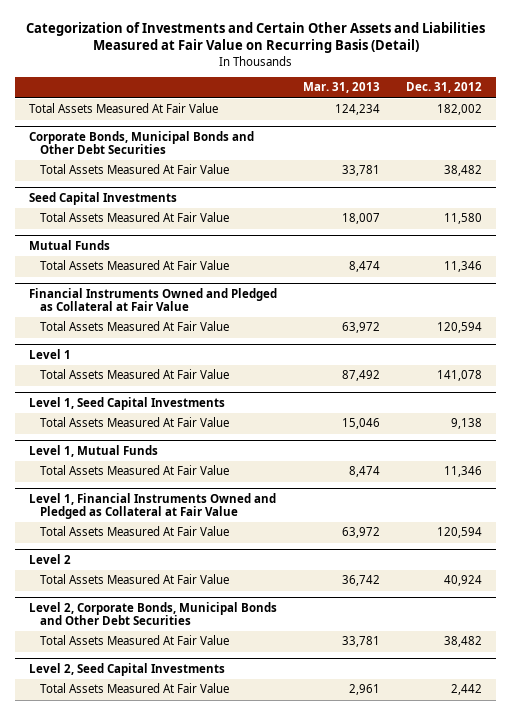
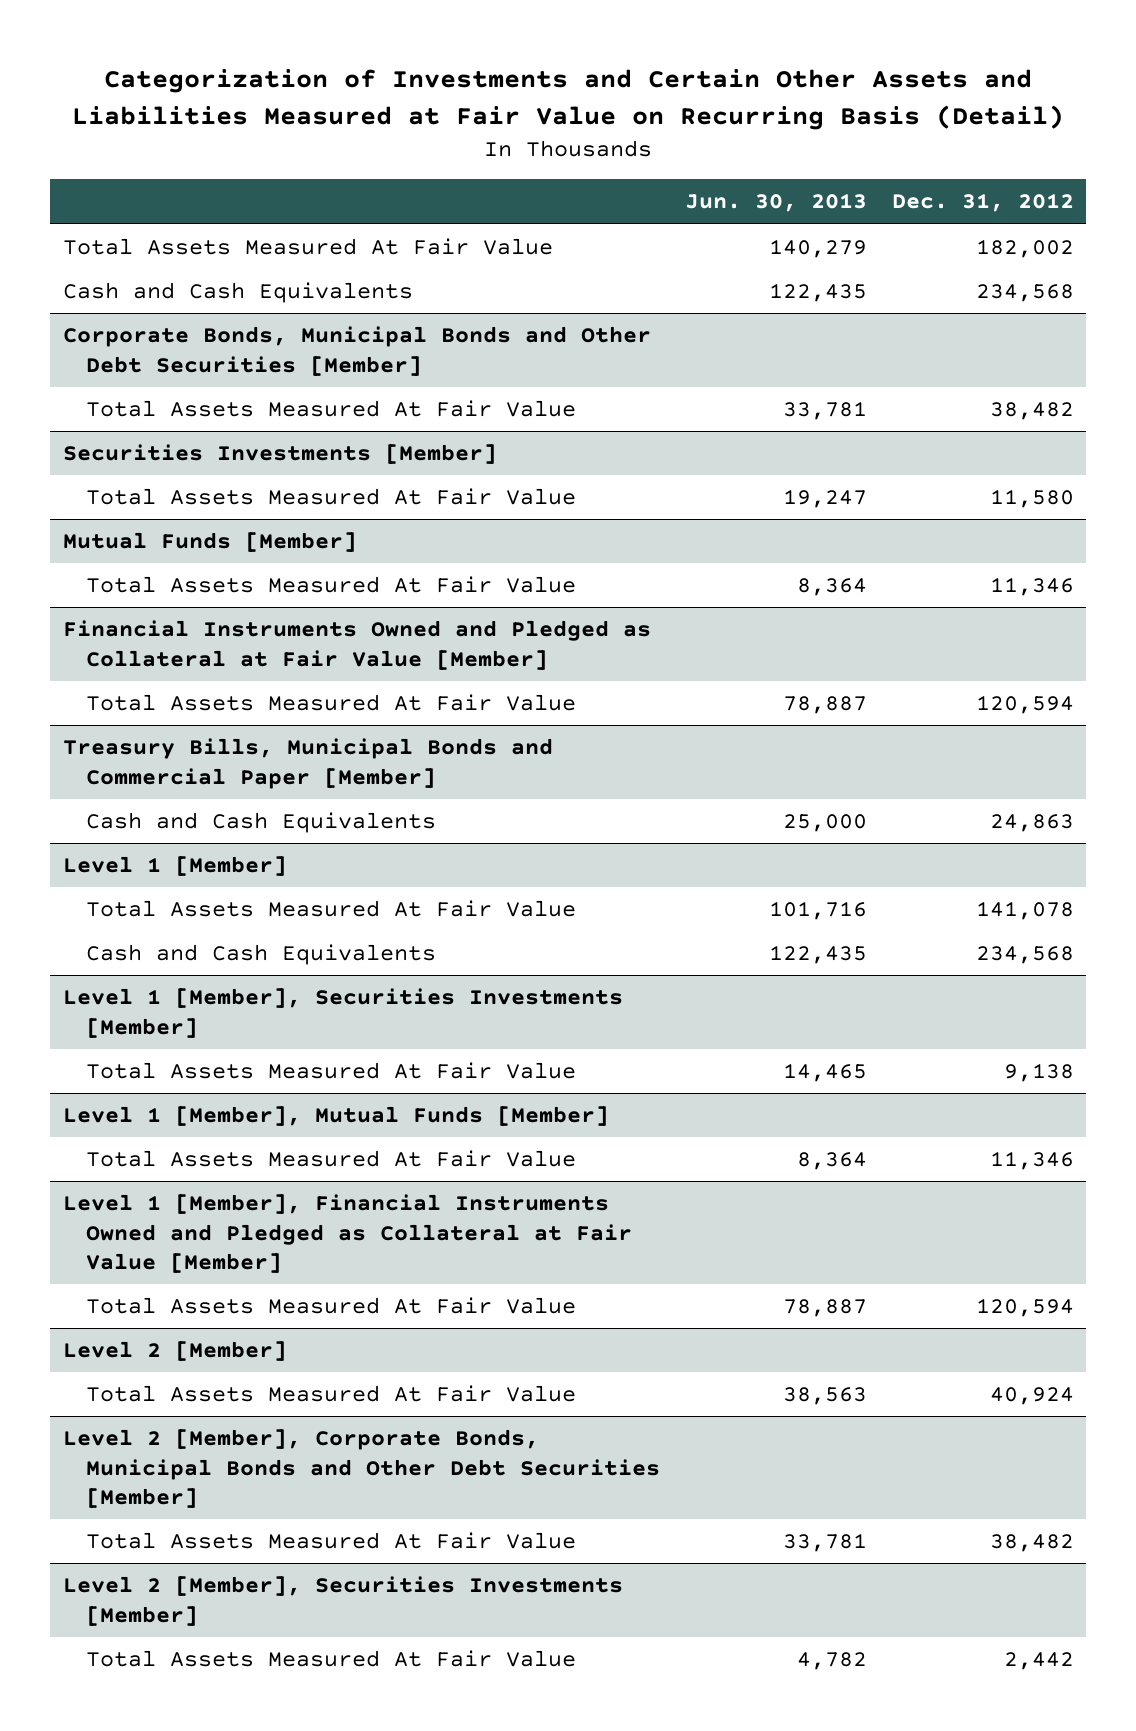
- | Mar. 31, 2013 | Dec. 31, 2012
+ | Jun. 30, 2013 | Dec. 31, 2012
- Corporate Bonds, Municipal Bonds and Other Debt Securities
+ Cash and Cash Equivalents | 122,435 | 234,568
+ Corporate Bonds, Municipal Bonds and Other Debt Securities [Member]
- Seed Capital Investments
+ Securities Investments [Member]
- Mutual Funds
+ Mutual Funds [Member]
- Financial Instruments Owned and Pledged as Collateral at Fair Value
+ Financial Instruments Owned and Pledged as Collateral at Fair Value [Member]
- Level 1
+ Treasury Bills, Municipal Bonds and Commercial Paper [Member]
+ Cash and Cash Equivalents | 25,000 | 24,863
+ Level 1 [Member]
- Level 1, Seed Capital Investments
+ Cash and Cash Equivalents | 122,435 | 234,568
+ Level 1 [Member], Securities Investments [Member]
- Level 1, Mutual Funds
+ Level 1 [Member], Mutual Funds [Member]
- Level 1, Financial Instruments Owned and Pledged as Collateral at Fair Value
+ Level 1 [Member], Financial Instruments Owned and Pledged as Collateral at Fair Value [Member]
- Level 2
+ Level 2 [Member]
- Level 2, Corporate Bonds, Municipal Bonds and Other Debt Securities
+ Level 2 [Member], Corporate Bonds, Municipal Bonds and Other Debt Securities [Member]
- Level 2, Seed Capital Investments
+ Level 2 [Member], Securities Investments [Member]

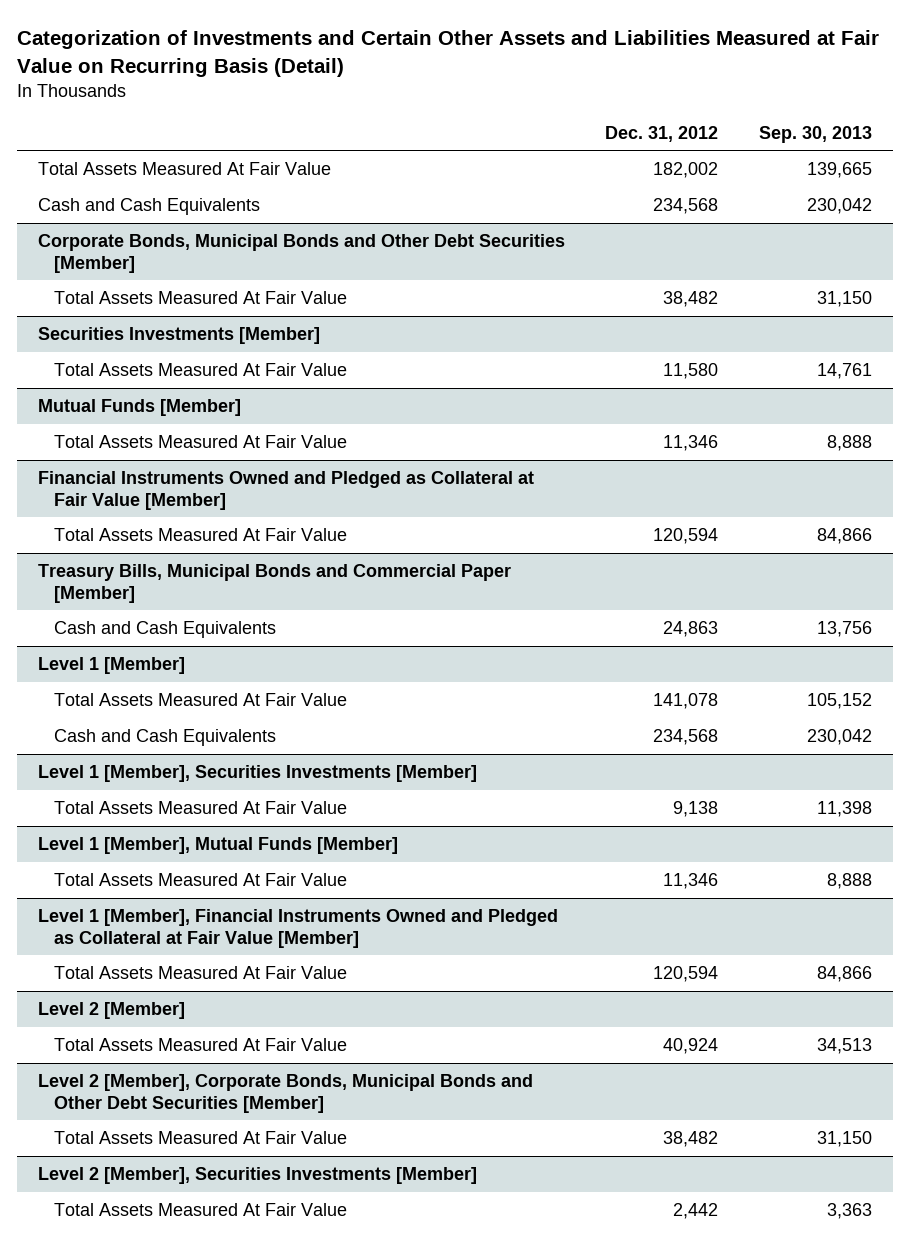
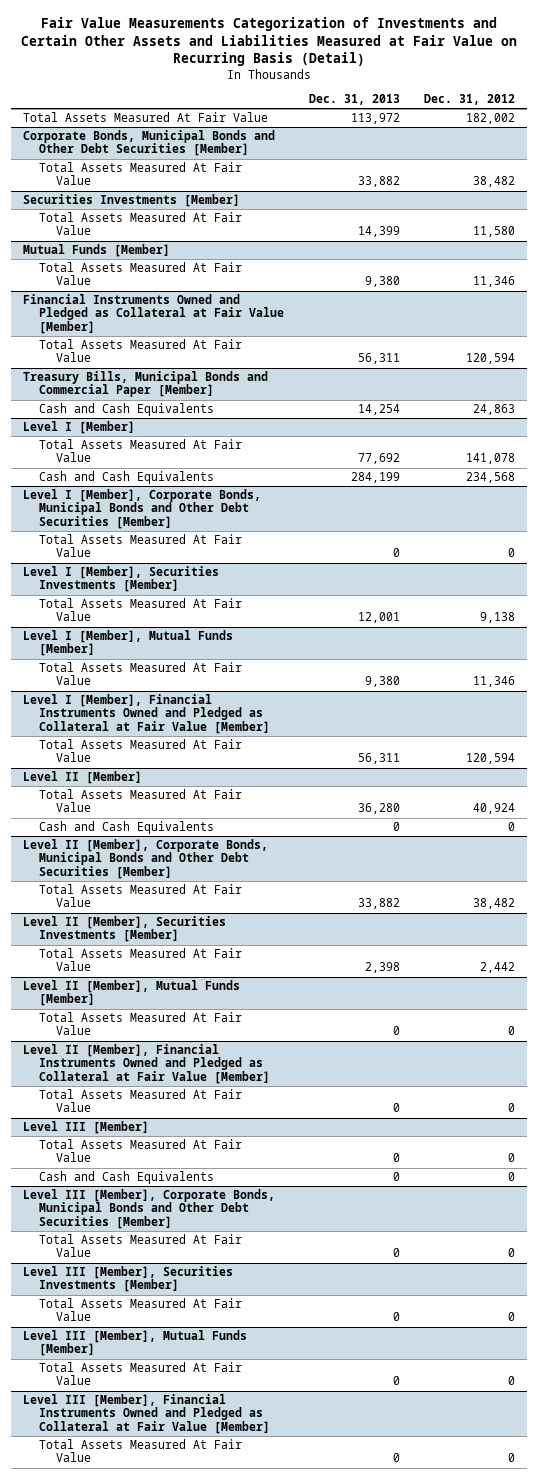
- Categorization of Investments and Certain Other Assets and Liabilities Measured at Fair Value on Recurring Basis (Detail)
+ Fair Value Measurements Categorization of Investments and Certain Other Assets and Liabilities Measured at Fair Value on Recurring Basis (Detail)
- | Dec. 31, 2012 | Sep. 30, 2013
+ | Dec. 31, 2013 | Dec. 31, 2012
- Cash and Cash Equivalents | 234,568 | 230,042
- Level 1 [Member]
+ Level I [Member]
- Level 1 [Member], Securities Investments [Member]
+ Level I [Member], Corporate Bonds, Municipal Bonds and Other Debt Securities [Member]
+ Total Assets Measured At Fair Value | 0 | 0
+ Level I [Member], Securities Investments [Member]
- Level 1 [Member], Mutual Funds [Member]
+ Level I [Member], Mutual Funds [Member]
- Level 1 [Member], Financial Instruments Owned and Pledged as Collateral at Fair Value [Member]
+ Level I [Member], Financial Instruments Owned and Pledged as Collateral at Fair Value [Member]
- Level 2 [Member]
+ Level II [Member]
- Level 2 [Member], Corporate Bonds, Municipal Bonds and Other Debt Securities [Member]
+ Cash and Cash Equivalents | 0 | 0
+ Level II [Member], Corporate Bonds, Municipal Bonds and Other Debt Securities [Member]
- Level 2 [Member], Securities Investments [Member]
+ Level II [Member], Securities Investments [Member]
+ Level II [Member], Mutual Funds [Member]
+ Total Assets Measured At Fair Value | 0 | 0
+ Level II [Member], Financial Instruments Owned and Pledged as Collateral at Fair Value [Member]
+ Total Assets Measured At Fair Value | 0 | 0
+ Level III [Member]
+ Total Assets Measured At Fair Value | 0 | 0
+ Cash and Cash Equivalents | 0 | 0
+ Level III [Member], Corporate Bonds, Municipal Bonds and Other Debt Securities [Member]
+ Total Assets Measured At Fair Value | 0 | 0
+ Level III [Member], Securities Investments [Member]
+ Total Assets Measured At Fair Value | 0 | 0
+ Level III [Member], Mutual Funds [Member]
+ Total Assets Measured At Fair Value | 0 | 0
+ Level III [Member], Financial Instruments Owned and Pledged as Collateral at Fair Value [Member]
+ Total Assets Measured At Fair Value | 0 | 0

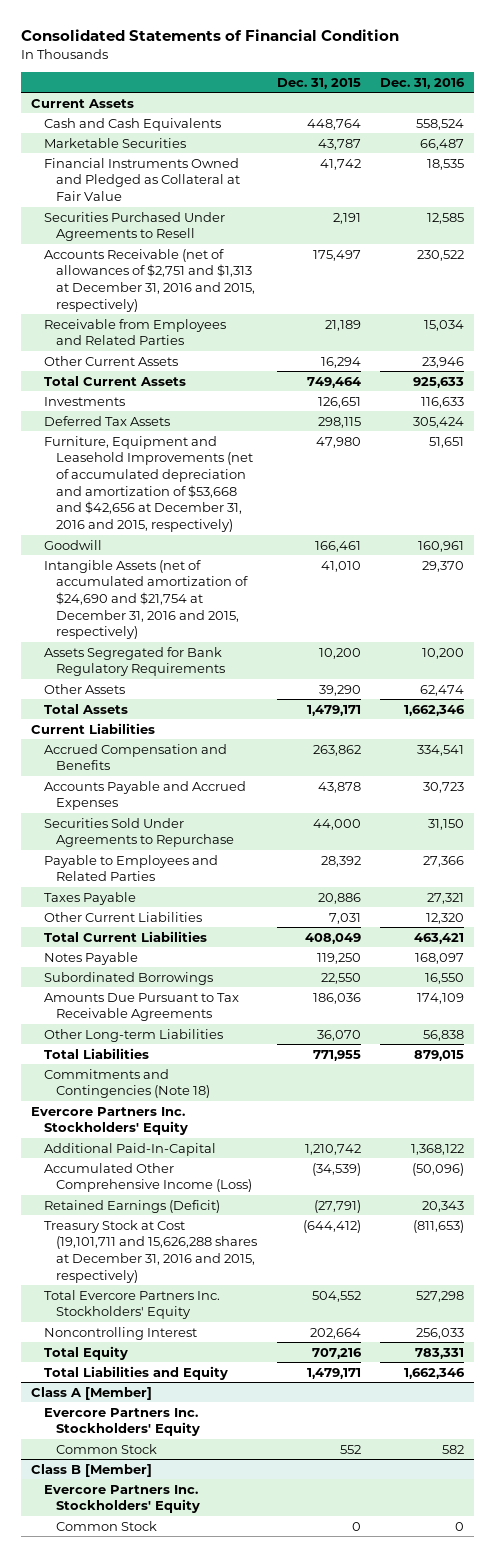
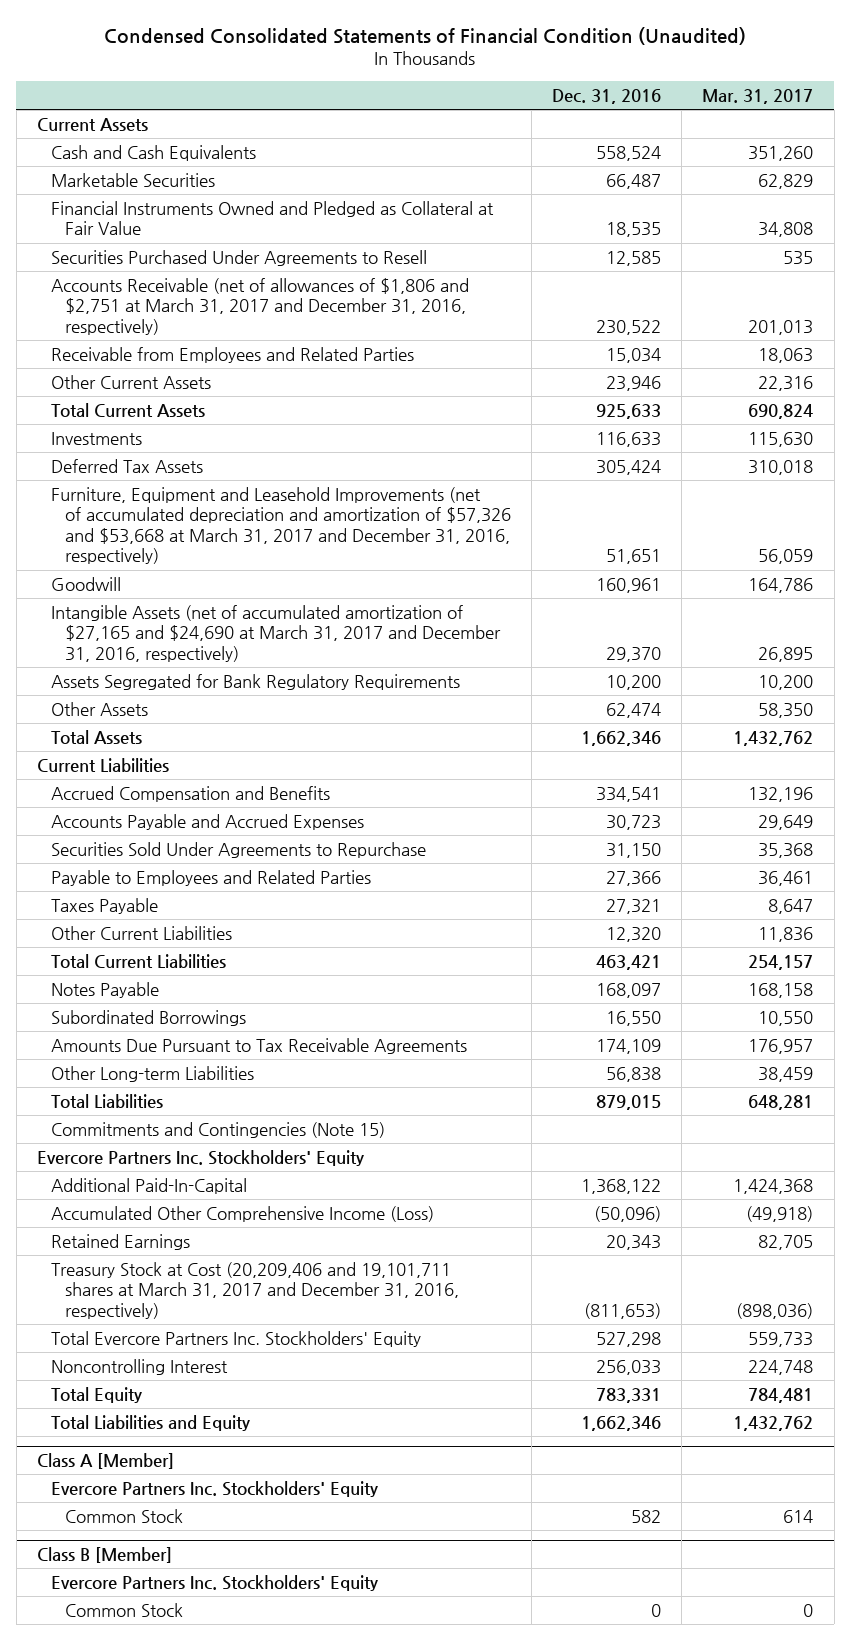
- Consolidated Statements of Financial Condition
+ Condensed Consolidated Statements of Financial Condition (Unaudited)
- | Dec. 31, 2015 | Dec. 31, 2016
+ | Dec. 31, 2016 | Mar. 31, 2017
- Accounts Receivable (net of allowances of $2,751 and $1,313 at December 31, 2016 and 2015, respectively) | 175,497 | 230,522
+ Accounts Receivable (net of allowances of $1,806 and $2,751 at March 31, 2017 and December 31, 2016, respectively) | 230,522 | 201,013
- Furniture, Equipment and Leasehold Improvements (net of accumulated depreciation and amortization of $53,668 and $42,656 at December 31, 2016 and 2015, respectively) | 47,980 | 51,651
+ Furniture, Equipment and Leasehold Improvements (net of accumulated depreciation and amortization of $57,326 and $53,668 at March 31, 2017 and December 31, 2016, respectively) | 51,651 | 56,059
- Intangible Assets (net of accumulated amortization of $24,690 and $21,754 at December 31, 2016 and 2015, respectively) | 41,010 | 29,370
+ Intangible Assets (net of accumulated amortization of $27,165 and $24,690 at March 31, 2017 and December 31, 2016, respectively) | 29,370 | 26,895
- Commitments and Contingencies (Note 18)
+ Commitments and Contingencies (Note 15)
- Retained Earnings (Deficit) | (27,791) | 20,343
- Treasury Stock at Cost (19,101,711 and 15,626,288 shares at December 31, 2016 and 2015, respectively) | (644,412) | (811,653)
+ Retained Earnings | 20,343 | 82,705
+ Treasury Stock at Cost (20,209,406 and 19,101,711 shares at March 31, 2017 and December 31, 2016, respectively) | (811,653) | (898,036)

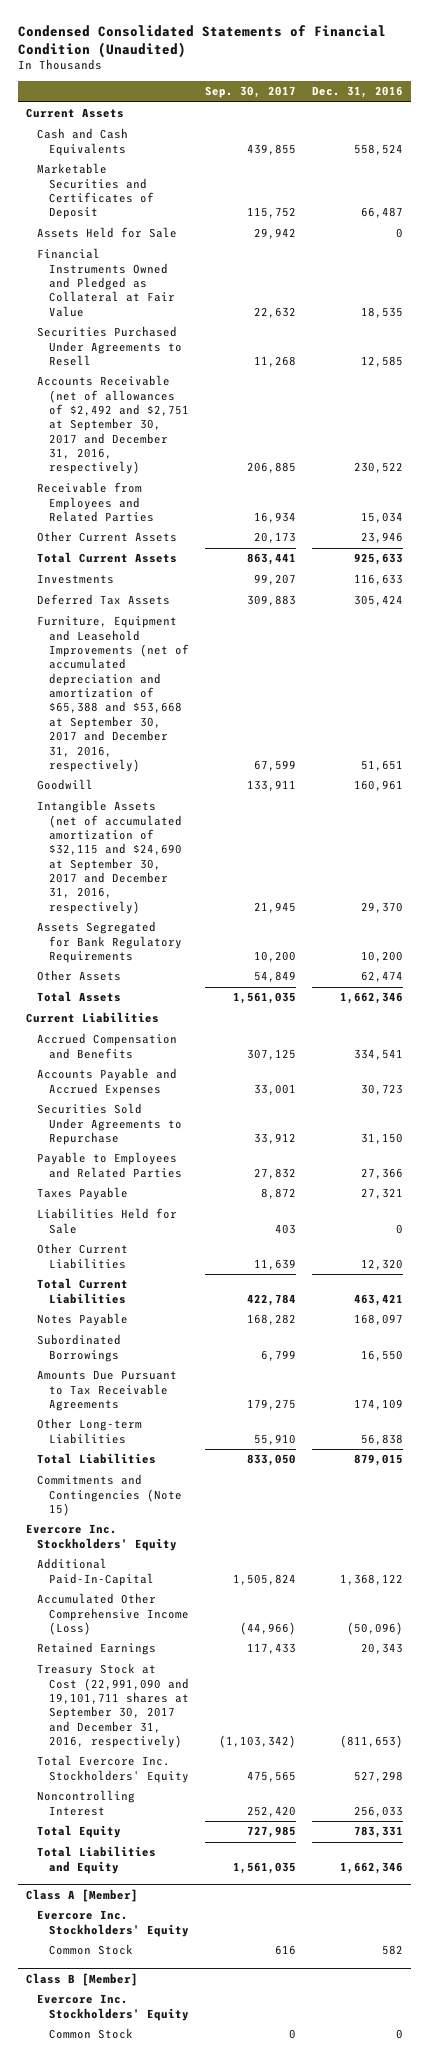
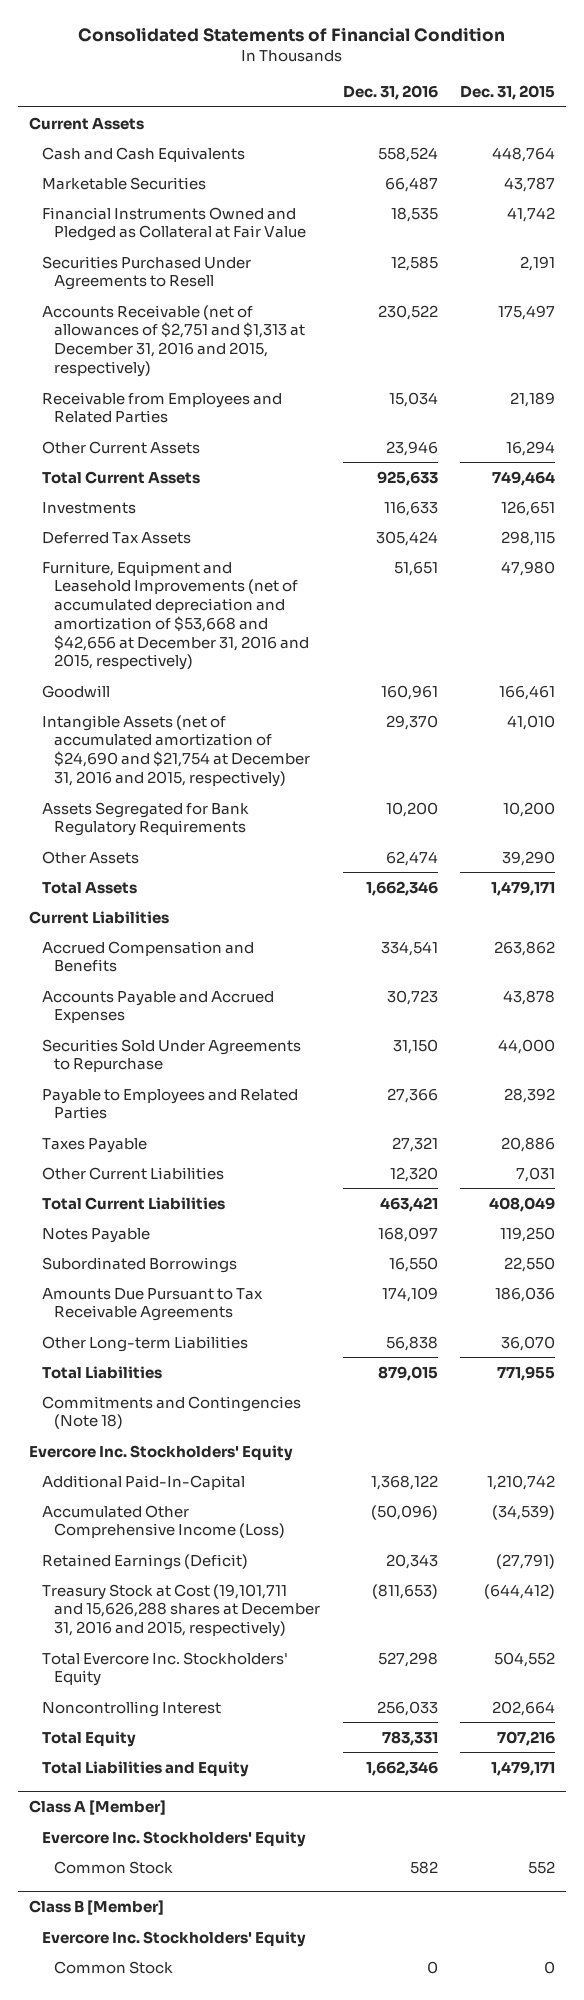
- Condensed Consolidated Statements of Financial Condition (Unaudited)
+ Consolidated Statements of Financial Condition
- | Sep. 30, 2017 | Dec. 31, 2016
+ | Dec. 31, 2016 | Dec. 31, 2015
- Marketable Securities and Certificates of Deposit | 115,752 | 66,487
- Assets Held for Sale | 29,942 | 0
+ Marketable Securities | 66,487 | 43,787
- Accounts Receivable (net of allowances of $2,492 and $2,751 at September 30, 2017 and December 31, 2016, respectively) | 206,885 | 230,522
+ Accounts Receivable (net of allowances of $2,751 and $1,313 at December 31, 2016 and 2015, respectively) | 230,522 | 175,497
- Furniture, Equipment and Leasehold Improvements (net of accumulated depreciation and amortization of $65,388 and $53,668 at September 30, 2017 and December 31, 2016, respectively) | 67,599 | 51,651
+ Furniture, Equipment and Leasehold Improvements (net of accumulated depreciation and amortization of $53,668 and $42,656 at December 31, 2016 and 2015, respectively) | 51,651 | 47,980
- Intangible Assets (net of accumulated amortization of $32,115 and $24,690 at September 30, 2017 and December 31, 2016, respectively) | 21,945 | 29,370
+ Intangible Assets (net of accumulated amortization of $24,690 and $21,754 at December 31, 2016 and 2015, respectively) | 29,370 | 41,010
- Liabilities Held for Sale | 403 | 0
- Commitments and Contingencies (Note 15)
+ Commitments and Contingencies (Note 18)
- Retained Earnings | 117,433 | 20,343
- Treasury Stock at Cost (22,991,090 and 19,101,711 shares at September 30, 2017 and December 31, 2016, respectively) | (1,103,342) | (811,653)
+ Retained Earnings (Deficit) | 20,343 | (27,791)
+ Treasury Stock at Cost (19,101,711 and 15,626,288 shares at December 31, 2016 and 2015, respectively) | (811,653) | (644,412)

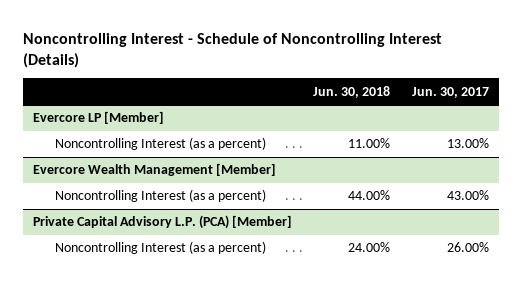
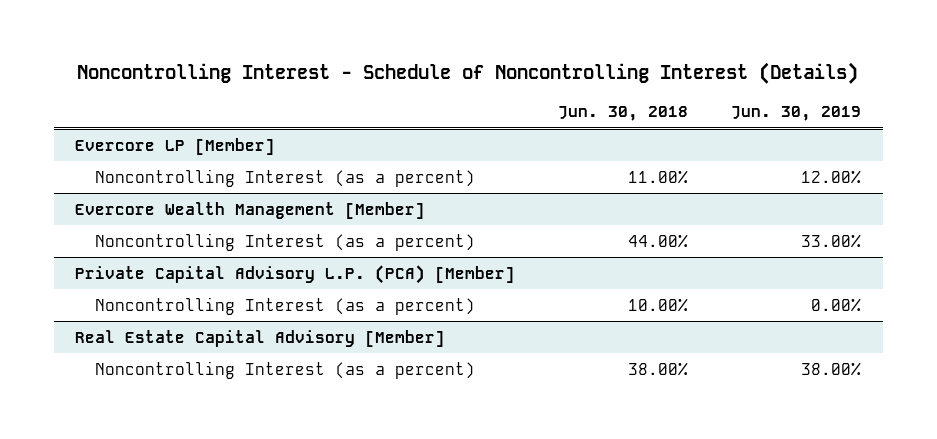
- | Jun. 30, 2018 | Jun. 30, 2017
+ | Jun. 30, 2018 | Jun. 30, 2019
@ Private Capital Advisory L.P. (PCA) [Member]
- Noncontrolling Interest (as a percent) | 24.00% | 26.00%
+ Noncontrolling Interest (as a percent) | 10.00% | 0.00%
+ Real Estate Capital Advisory [Member]
+ Noncontrolling Interest (as a percent) | 38.00% | 38.00%

